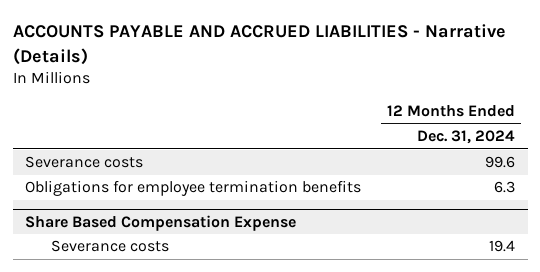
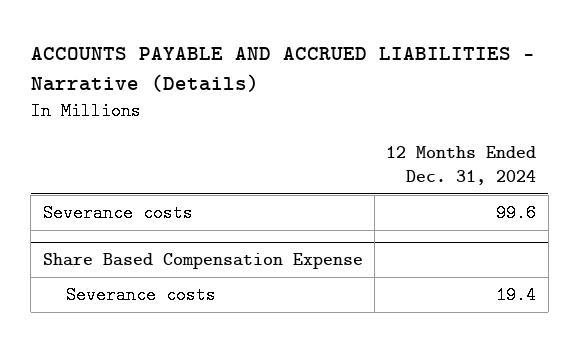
- Obligations for employee termination benefits | 6.3

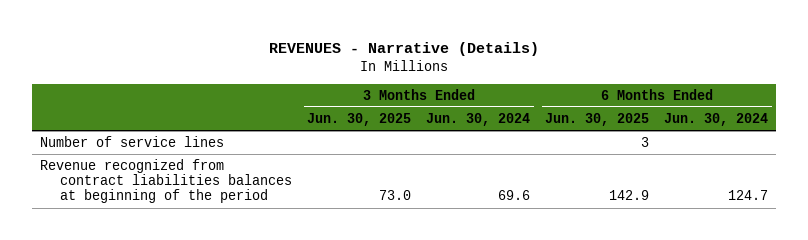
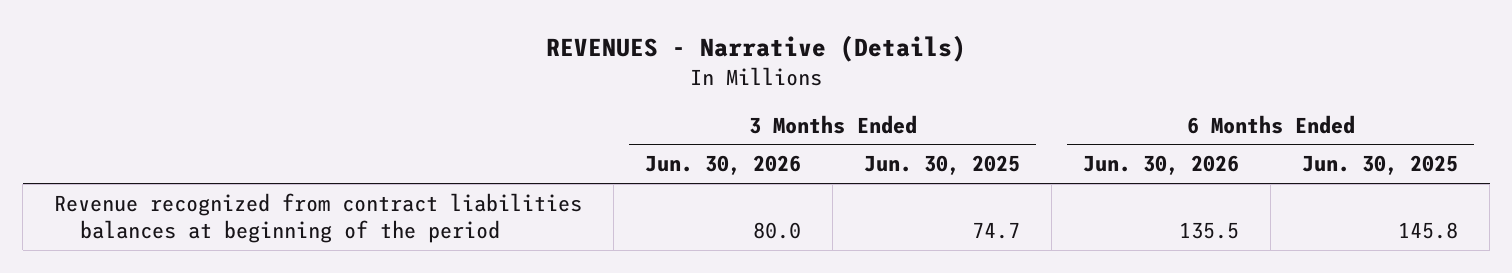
- | 3 Months Ended Jun. 30, 2025 | 3 Months Ended Jun. 30, 2024 | 6 Months Ended Jun. 30, 2025 | 6 Months Ended Jun. 30, 2024
+ | 3 Months Ended Jun. 30, 2026 | 3 Months Ended Jun. 30, 2025 | 6 Months Ended Jun. 30, 2026 | 6 Months Ended Jun. 30, 2025
- Number of service lines | | | 3 |
- Revenue recognized from contract liabilities balances at beginning of the period | 73.0 | 69.6 | 142.9 | 124.7
+ Revenue recognized from contract liabilities balances at beginning of the period | 80.0 | 74.7 | 135.5 | 145.8

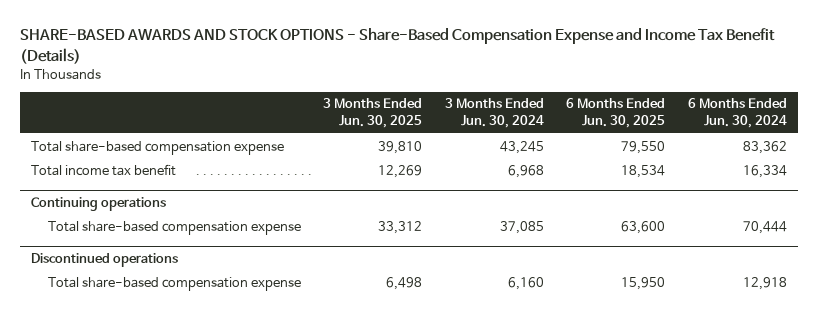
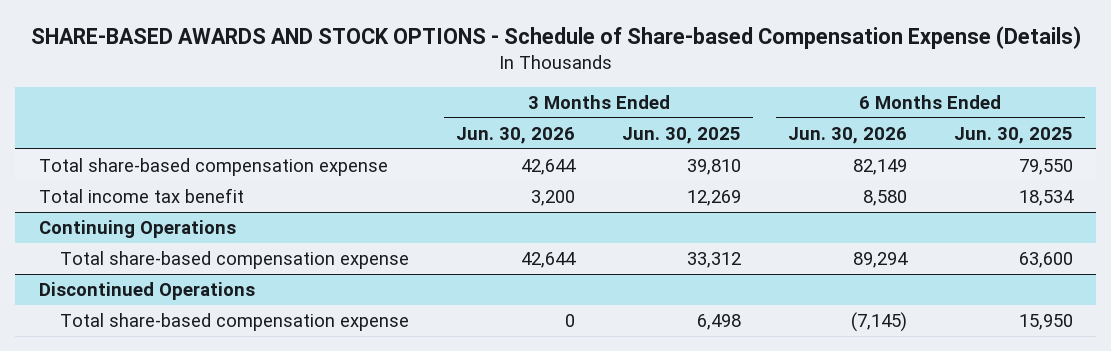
- SHARE-BASED AWARDS AND STOCK OPTIONS - Share-Based Compensation Expense and Income Tax Benefit (Details)
+ SHARE-BASED AWARDS AND STOCK OPTIONS - Schedule of Share-based Compensation Expense (Details)
- | 3 Months Ended Jun. 30, 2025 | 3 Months Ended Jun. 30, 2024 | 6 Months Ended Jun. 30, 2025 | 6 Months Ended Jun. 30, 2024
+ | 3 Months Ended Jun. 30, 2026 | 3 Months Ended Jun. 30, 2025 | 6 Months Ended Jun. 30, 2026 | 6 Months Ended Jun. 30, 2025
- Continuing operations
+ Continuing Operations
- Discontinued operations
+ Discontinued Operations

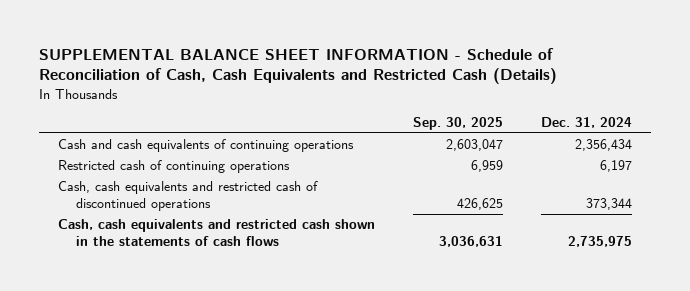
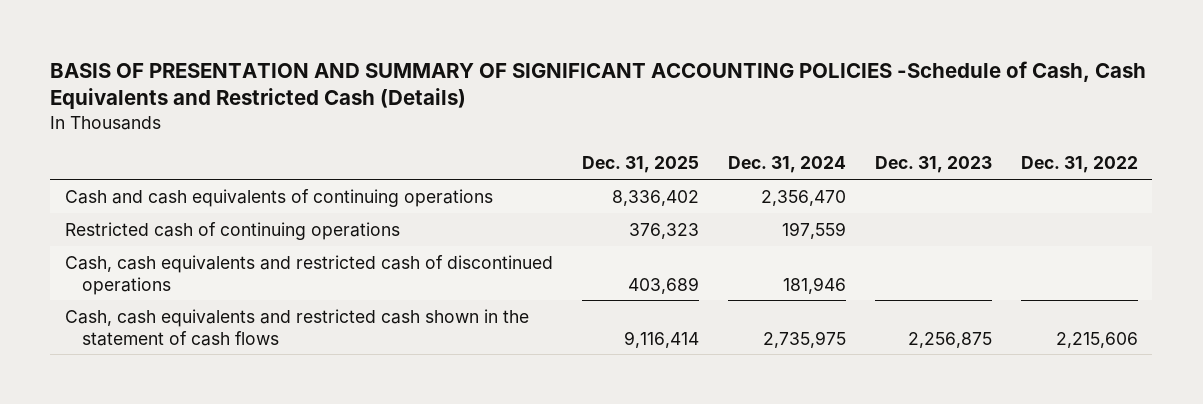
- SUPPLEMENTAL BALANCE SHEET INFORMATION - Schedule of Reconciliation of Cash, Cash Equivalents and Restricted Cash (Details)
+ BASIS OF PRESENTATION AND SUMMARY OF SIGNIFICANT ACCOUNTING POLICIES -Schedule of Cash, Cash Equivalents and Restricted Cash (Details)
- | Sep. 30, 2025 | Dec. 31, 2024
+ | Dec. 31, 2025 | Dec. 31, 2024 | Dec. 31, 2023 | Dec. 31, 2022
- Cash and cash equivalents of continuing operations | 2,603,047 | 2,356,434
- Restricted cash of continuing operations | 6,959 | 6,197
- Cash, cash equivalents and restricted cash of discontinued operations | 426,625 | 373,344
- Cash, cash equivalents and restricted cash shown in the statements of cash flows | 3,036,631 | 2,735,975
+ Cash and cash equivalents of continuing operations | 8,336,402 | 2,356,470 | |
+ Restricted cash of continuing operations | 376,323 | 197,559 | |
+ Cash, cash equivalents and restricted cash of discontinued operations | 403,689 | 181,946 | |
+ Cash, cash equivalents and restricted cash shown in the statement of cash flows | 9,116,414 | 2,735,975 | 2,256,875 | 2,215,606

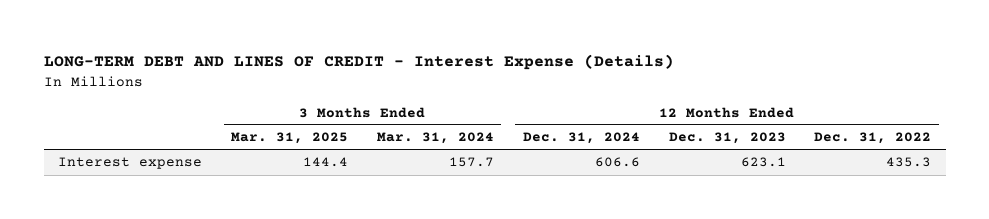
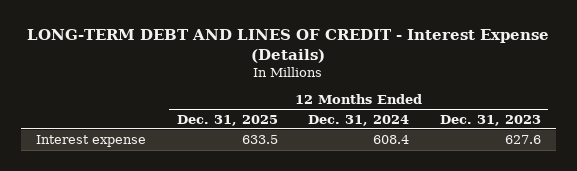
- | 3 Months Ended Mar. 31, 2025 | 3 Months Ended Mar. 31, 2024 | 12 Months Ended Dec. 31, 2024 | 12 Months Ended Dec. 31, 2023 | 12 Months Ended Dec. 31, 2022
+ | 12 Months Ended Dec. 31, 2025 | 12 Months Ended Dec. 31, 2024 | 12 Months Ended Dec. 31, 2023
- Interest expense | 144.4 | 157.7 | 606.6 | 623.1 | 435.3
+ Interest expense | 633.5 | 608.4 | 627.6

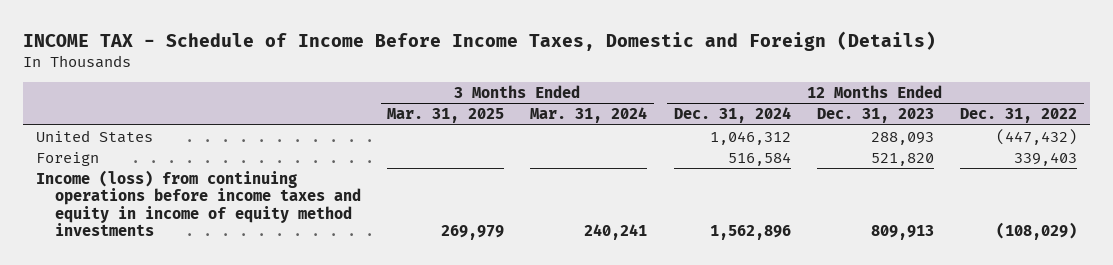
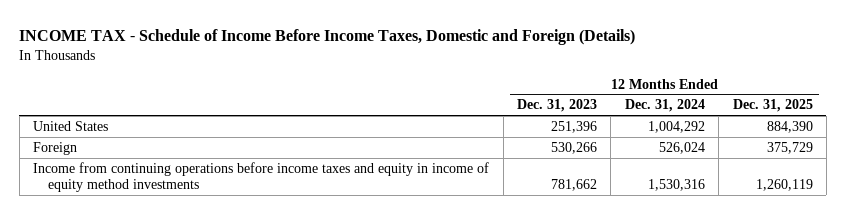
- | 3 Months Ended Mar. 31, 2025 | 3 Months Ended Mar. 31, 2024 | 12 Months Ended Dec. 31, 2024 | 12 Months Ended Dec. 31, 2023 | 12 Months Ended Dec. 31, 2022
+ | 12 Months Ended Dec. 31, 2023 | 12 Months Ended Dec. 31, 2024 | 12 Months Ended Dec. 31, 2025
- United States | | | 1,046,312 | 288,093 | (447,432)
- Foreign | | | 516,584 | 521,820 | 339,403
- Income (loss) from continuing operations before income taxes and equity in income of equity method investments | 269,979 | 240,241 | 1,562,896 | 809,913 | (108,029)
+ United States | 251,396 | 1,004,292 | 884,390
+ Foreign | 530,266 | 526,024 | 375,729
+ Income from continuing operations before income taxes and equity in income of equity method investments | 781,662 | 1,530,316 | 1,260,119

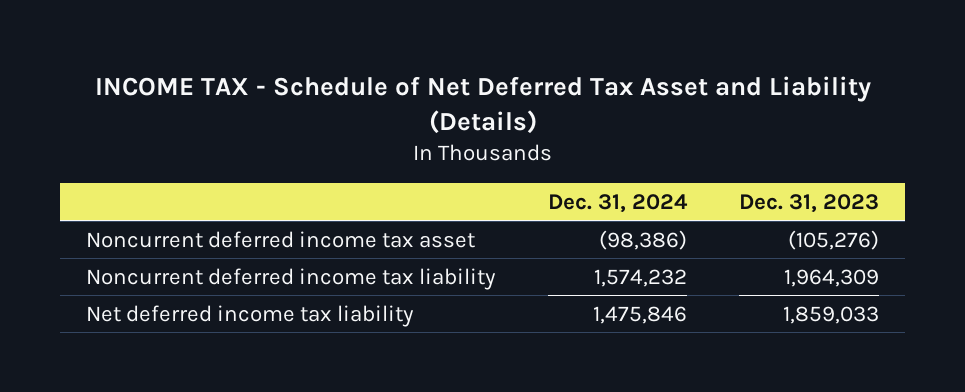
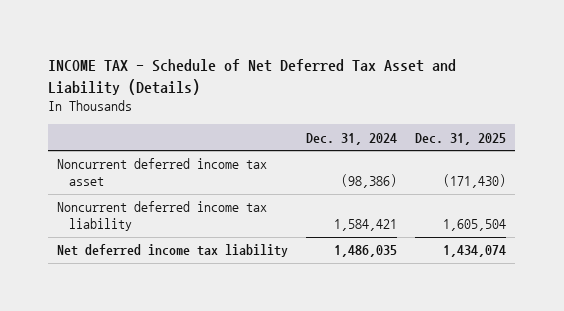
- | Dec. 31, 2024 | Dec. 31, 2023
+ | Dec. 31, 2024 | Dec. 31, 2025
- Noncurrent deferred income tax liability | 1,574,232 | 1,964,309
- Net deferred income tax liability | 1,475,846 | 1,859,033
+ Noncurrent deferred income tax liability | 1,584,421 | 1,605,504
+ Net deferred income tax liability | 1,486,035 | 1,434,074

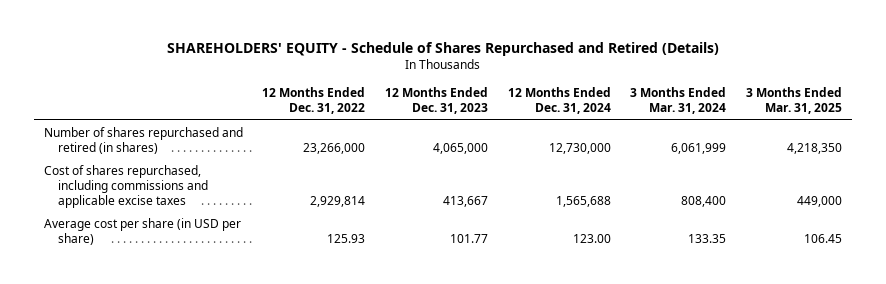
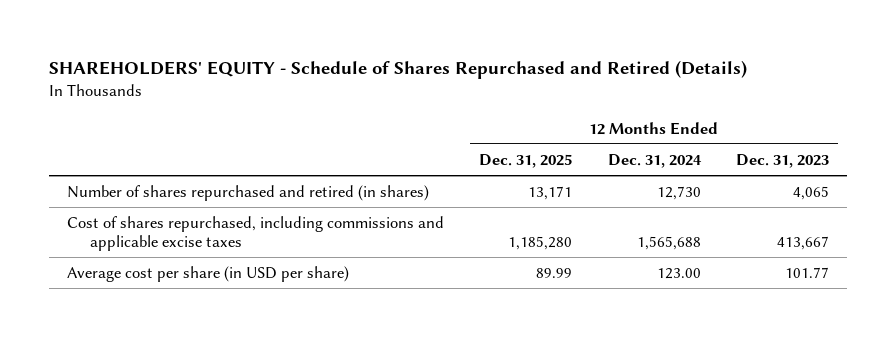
- | 12 Months Ended Dec. 31, 2022 | 12 Months Ended Dec. 31, 2023 | 12 Months Ended Dec. 31, 2024 | 3 Months Ended Mar. 31, 2024 | 3 Months Ended Mar. 31, 2025
+ | 12 Months Ended Dec. 31, 2025 | 12 Months Ended Dec. 31, 2024 | 12 Months Ended Dec. 31, 2023
- Number of shares repurchased and retired (in shares) | 23,266,000 | 4,065,000 | 12,730,000 | 6,061,999 | 4,218,350
+ Number of shares repurchased and retired (in shares) | 13,171 | 12,730 | 4,065

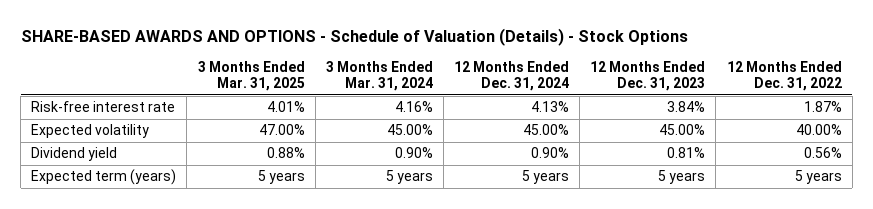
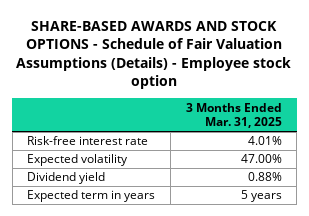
- SHARE-BASED AWARDS AND OPTIONS - Schedule of Valuation (Details) - Stock Options
+ SHARE-BASED AWARDS AND STOCK OPTIONS - Schedule of Fair Valuation Assumptions (Details) - Employee stock option
- | 3 Months Ended Mar. 31, 2025 | 3 Months Ended Mar. 31, 2024 | 12 Months Ended Dec. 31, 2024 | 12 Months Ended Dec. 31, 2023 | 12 Months Ended Dec. 31, 2022
+ | 3 Months Ended Mar. 31, 2025
- Expected term (years) | 5 years | 5 years | 5 years | 5 years | 5 years
+ Expected term in years | 5 years

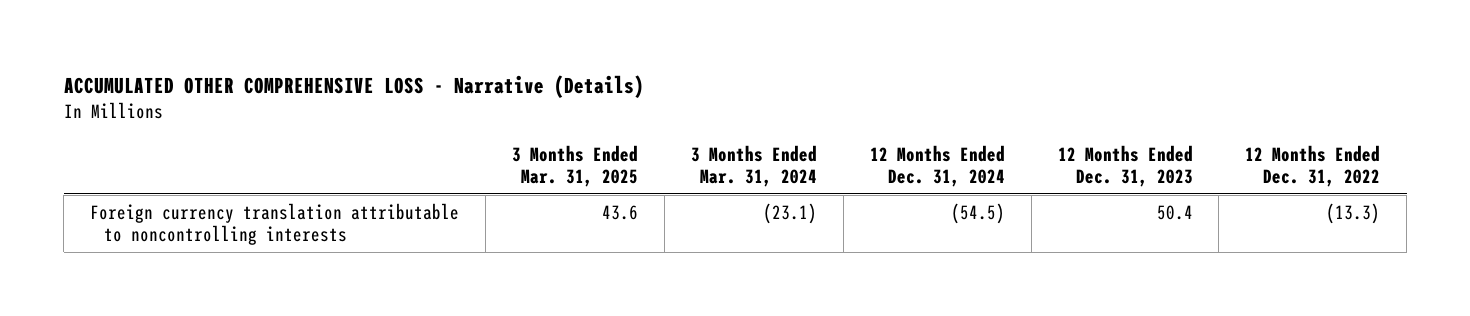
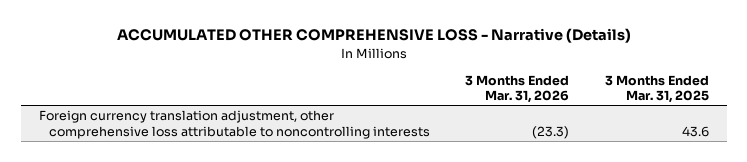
- | 3 Months Ended Mar. 31, 2025 | 3 Months Ended Mar. 31, 2024 | 12 Months Ended Dec. 31, 2024 | 12 Months Ended Dec. 31, 2023 | 12 Months Ended Dec. 31, 2022
+ | 3 Months Ended Mar. 31, 2026 | 3 Months Ended Mar. 31, 2025
- Foreign currency translation attributable to noncontrolling interests | 43.6 | (23.1) | (54.5) | 50.4 | (13.3)
+ Foreign currency translation adjustment, other comprehensive loss attributable to noncontrolling interests | (23.3) | 43.6

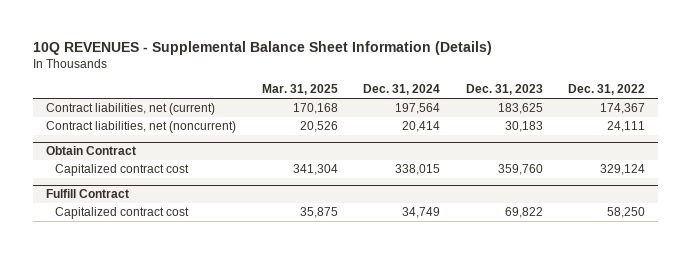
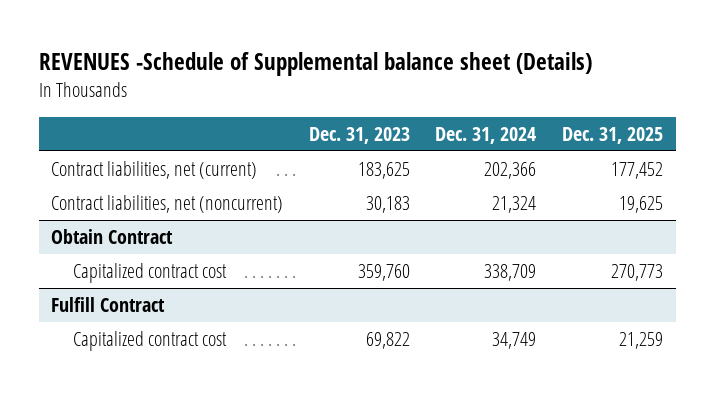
- 10Q REVENUES - Supplemental Balance Sheet Information (Details)
+ REVENUES -Schedule of Supplemental balance sheet (Details)
- | Mar. 31, 2025 | Dec. 31, 2024 | Dec. 31, 2023 | Dec. 31, 2022
+ | Dec. 31, 2023 | Dec. 31, 2024 | Dec. 31, 2025
- Contract liabilities, net (current) | 170,168 | 197,564 | 183,625 | 174,367
- Contract liabilities, net (noncurrent) | 20,526 | 20,414 | 30,183 | 24,111
+ Contract liabilities, net (current) | 183,625 | 202,366 | 177,452
+ Contract liabilities, net (noncurrent) | 30,183 | 21,324 | 19,625
@ Obtain Contract
- Capitalized contract cost | 341,304 | 338,015 | 359,760 | 329,124
+ Capitalized contract cost | 359,760 | 338,709 | 270,773

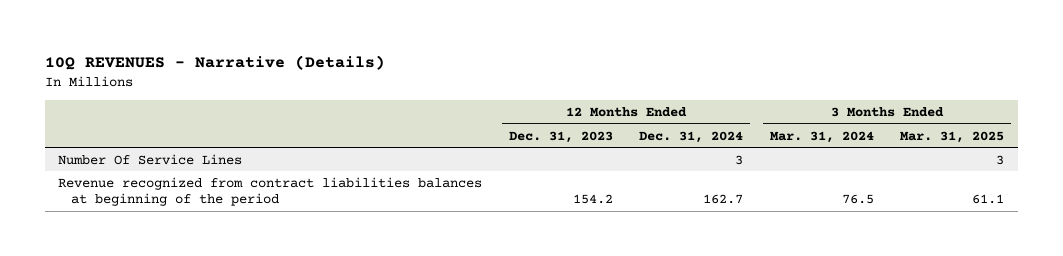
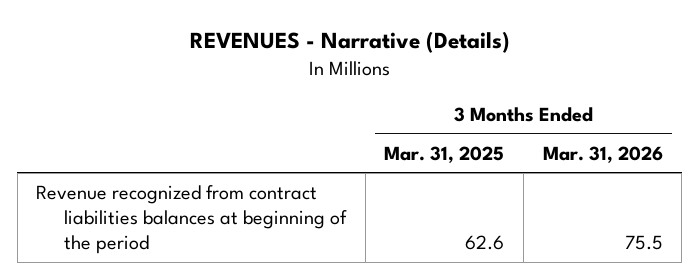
- 10Q REVENUES - Narrative (Details)
+ REVENUES - Narrative (Details)
- | 12 Months Ended Dec. 31, 2023 | 12 Months Ended Dec. 31, 2024 | 3 Months Ended Mar. 31, 2024 | 3 Months Ended Mar. 31, 2025
+ | 3 Months Ended Mar. 31, 2025 | 3 Months Ended Mar. 31, 2026
- Number Of Service Lines | | 3 | | 3
- Revenue recognized from contract liabilities balances at beginning of the period | 154.2 | 162.7 | 76.5 | 61.1
+ Revenue recognized from contract liabilities balances at beginning of the period | 62.6 | 75.5

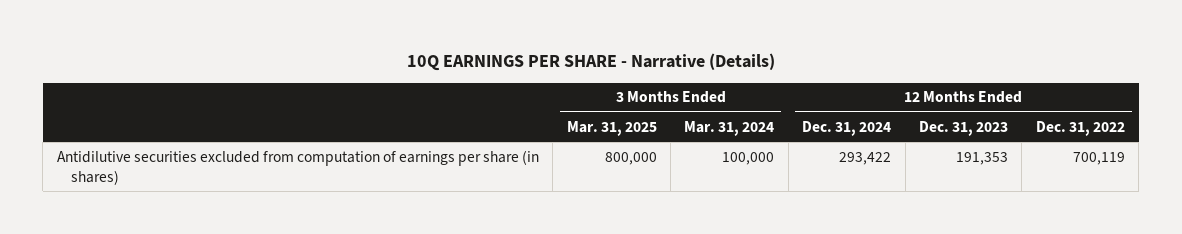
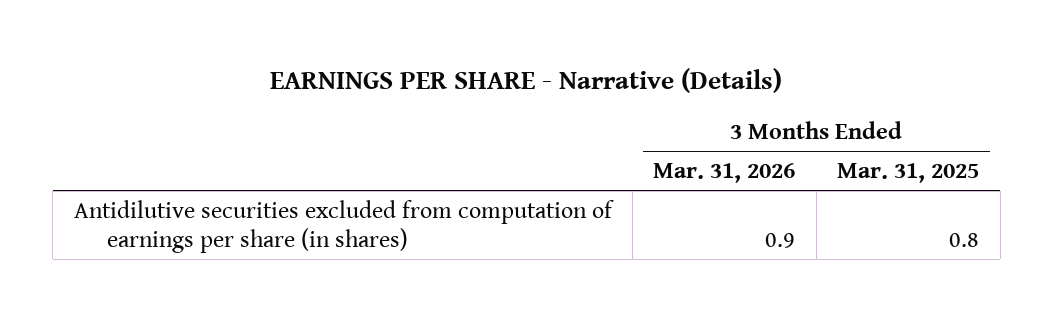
- 10Q EARNINGS PER SHARE - Narrative (Details)
+ EARNINGS PER SHARE - Narrative (Details)
- | 3 Months Ended Mar. 31, 2025 | 3 Months Ended Mar. 31, 2024 | 12 Months Ended Dec. 31, 2024 | 12 Months Ended Dec. 31, 2023 | 12 Months Ended Dec. 31, 2022
+ | 3 Months Ended Mar. 31, 2026 | 3 Months Ended Mar. 31, 2025
- Antidilutive securities excluded from computation of earnings per share (in shares) | 800,000 | 100,000 | 293,422 | 191,353 | 700,119
+ Antidilutive securities excluded from computation of earnings per share (in shares) | 0.9 | 0.8

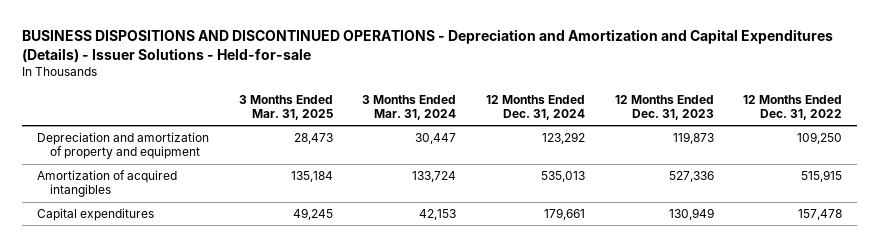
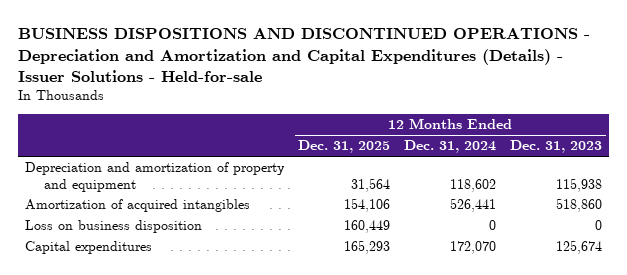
- | 3 Months Ended Mar. 31, 2025 | 3 Months Ended Mar. 31, 2024 | 12 Months Ended Dec. 31, 2024 | 12 Months Ended Dec. 31, 2023 | 12 Months Ended Dec. 31, 2022
+ | 12 Months Ended Dec. 31, 2025 | 12 Months Ended Dec. 31, 2024 | 12 Months Ended Dec. 31, 2023
- Depreciation and amortization of property and equipment | 28,473 | 30,447 | 123,292 | 119,873 | 109,250
- Amortization of acquired intangibles | 135,184 | 133,724 | 535,013 | 527,336 | 515,915
- Capital expenditures | 49,245 | 42,153 | 179,661 | 130,949 | 157,478
+ Depreciation and amortization of property and equipment | 31,564 | 118,602 | 115,938
+ Amortization of acquired intangibles | 154,106 | 526,441 | 518,860
+ Loss on business disposition | 160,449 | 0 | 0
+ Capital expenditures | 165,293 | 172,070 | 125,674

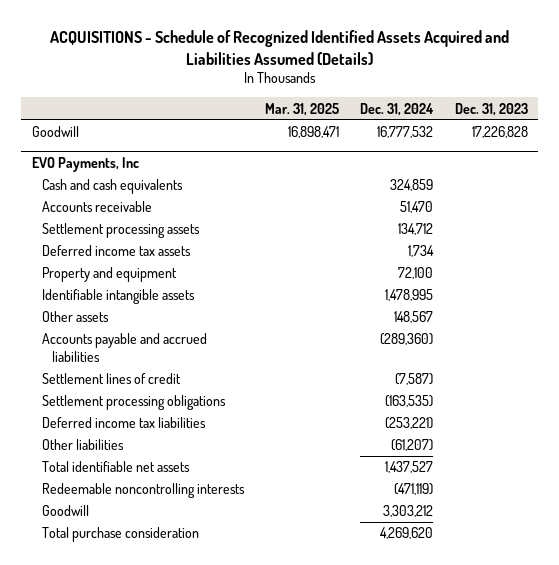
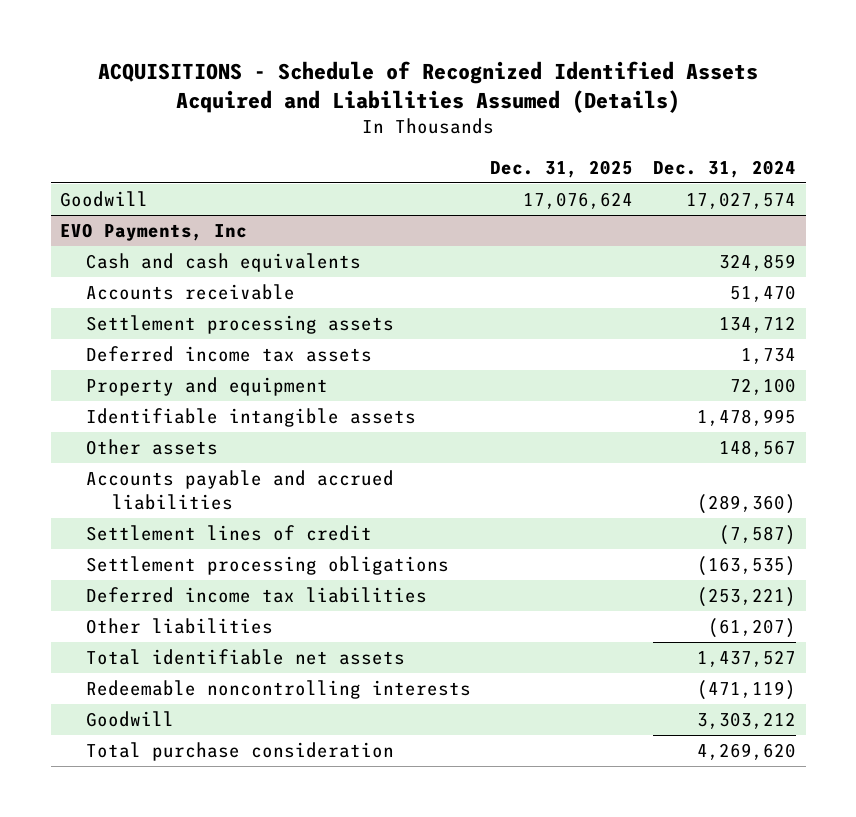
- | Mar. 31, 2025 | Dec. 31, 2024 | Dec. 31, 2023
+ | Dec. 31, 2025 | Dec. 31, 2024
- Goodwill | 16,898,471 | 16,777,532 | 17,226,828
+ Goodwill | 17,076,624 | 17,027,574

